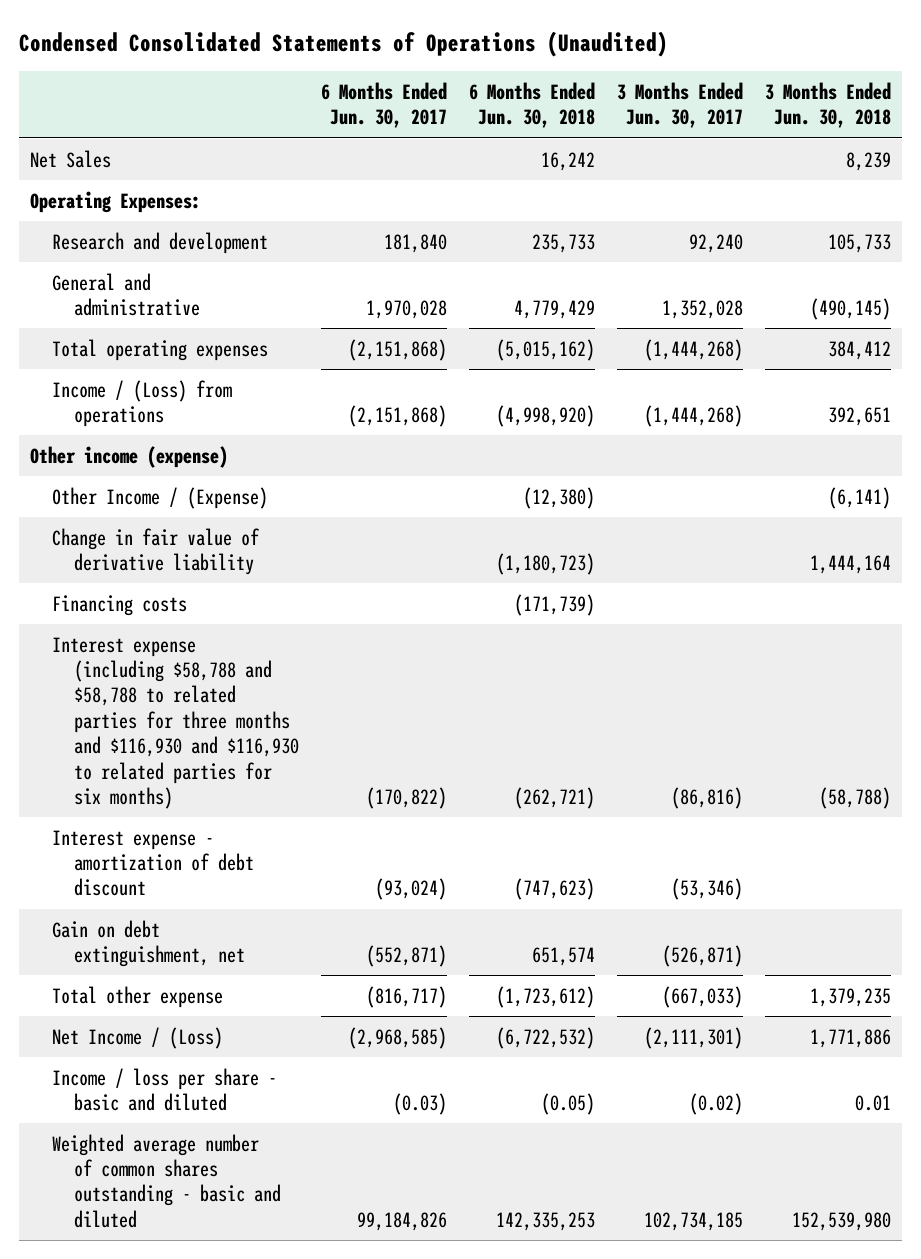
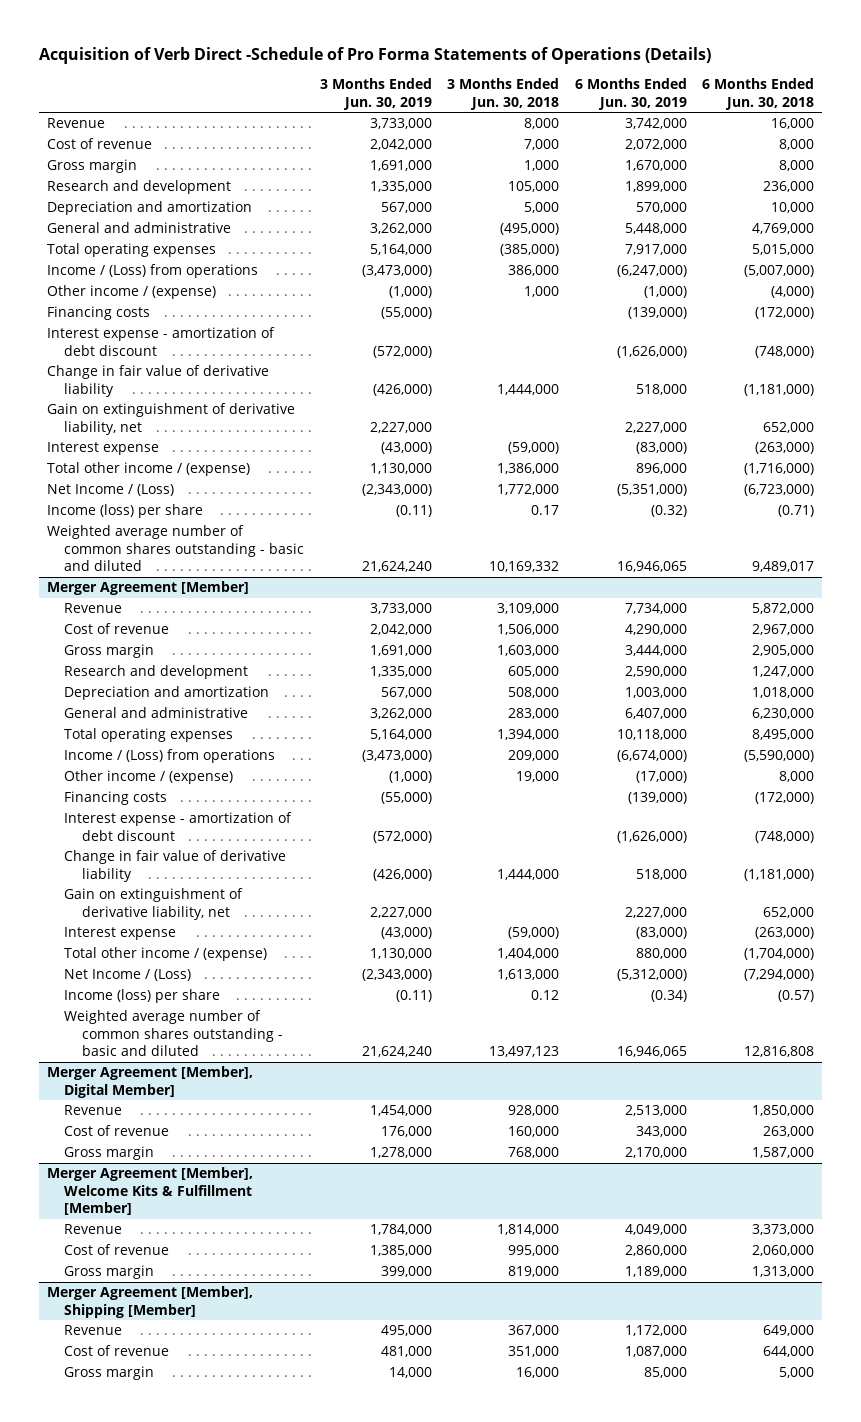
- Condensed Consolidated Statements of Operations (Unaudited)
+ Acquisition of Verb Direct -Schedule of Pro Forma Statements of Operations (Details)
- | 6 Months Ended Jun. 30, 2017 | 6 Months Ended Jun. 30, 2018 | 3 Months Ended Jun. 30, 2017 | 3 Months Ended Jun. 30, 2018
+ | 3 Months Ended Jun. 30, 2019 | 3 Months Ended Jun. 30, 2018 | 6 Months Ended Jun. 30, 2019 | 6 Months Ended Jun. 30, 2018
- Net Sales | | 16,242 | | 8,239
- Operating Expenses:
- Research and development | 181,840 | 235,733 | 92,240 | 105,733
- General and administrative | 1,970,028 | 4,779,429 | 1,352,028 | (490,145)
- Total operating expenses | (2,151,868) | (5,015,162) | (1,444,268) | 384,412
- Income / (Loss) from operations | (2,151,868) | (4,998,920) | (1,444,268) | 392,651
- Other income (expense)
- Other Income / (Expense) | | (12,380) | | (6,141)
- Change in fair value of derivative liability | | (1,180,723) | | 1,444,164
- Financing costs | | (171,739) | |
- Interest expense (including $58,788 and $58,788 to related parties for three months and $116,930 and $116,930 to related parties for six months) | (170,822) | (262,721) | (86,816) | (58,788)
- Interest expense - amortization of debt discount | (93,024) | (747,623) | (53,346) |
- Gain on debt extinguishment, net | (552,871) | 651,574 | (526,871) |
- Total other expense | (816,717) | (1,723,612) | (667,033) | 1,379,235
- Net Income / (Loss) | (2,968,585) | (6,722,532) | (2,111,301) | 1,771,886
- Income / loss per share - basic and diluted | (0.03) | (0.05) | (0.02) | 0.01
- Weighted average number of common shares outstanding - basic and diluted | 99,184,826 | 142,335,253 | 102,734,185 | 152,539,980
+ Revenue | 3,733,000 | 8,000 | 3,742,000 | 16,000
+ Cost of revenue | 2,042,000 | 7,000 | 2,072,000 | 8,000
+ Gross margin | 1,691,000 | 1,000 | 1,670,000 | 8,000
+ Research and development | 1,335,000 | 105,000 | 1,899,000 | 236,000
+ Depreciation and amortization | 567,000 | 5,000 | 570,000 | 10,000
+ General and administrative | 3,262,000 | (495,000) | 5,448,000 | 4,769,000
+ Total operating expenses | 5,164,000 | (385,000) | 7,917,000 | 5,015,000
+ Income / (Loss) from operations | (3,473,000) | 386,000 | (6,247,000) | (5,007,000)
+ Other income / (expense) | (1,000) | 1,000 | (1,000) | (4,000)
+ Financing costs | (55,000) | | (139,000) | (172,000)
+ Interest expense - amortization of debt discount | (572,000) | | (1,626,000) | (748,000)
+ Change in fair value of derivative liability | (426,000) | 1,444,000 | 518,000 | (1,181,000)
+ Gain on extinguishment of derivative liability, net | 2,227,000 | | 2,227,000 | 652,000
+ Interest expense | (43,000) | (59,000) | (83,000) | (263,000)
+ Total other income / (expense) | 1,130,000 | 1,386,000 | 896,000 | (1,716,000)
+ Net Income / (Loss) | (2,343,000) | 1,772,000 | (5,351,000) | (6,723,000)
+ Income (loss) per share | (0.11) | 0.17 | (0.32) | (0.71)
+ Weighted average number of common shares outstanding - basic and diluted | 21,624,240 | 10,169,332 | 16,946,065 | 9,489,017
+ Merger Agreement [Member]
+ Revenue | 3,733,000 | 3,109,000 | 7,734,000 | 5,872,000
+ Cost of revenue | 2,042,000 | 1,506,000 | 4,290,000 | 2,967,000
+ Gross margin | 1,691,000 | 1,603,000 | 3,444,000 | 2,905,000
+ Research and development | 1,335,000 | 605,000 | 2,590,000 | 1,247,000
+ Depreciation and amortization | 567,000 | 508,000 | 1,003,000 | 1,018,000
+ General and administrative | 3,262,000 | 283,000 | 6,407,000 | 6,230,000
+ Total operating expenses | 5,164,000 | 1,394,000 | 10,118,000 | 8,495,000
+ Income / (Loss) from operations | (3,473,000) | 209,000 | (6,674,000) | (5,590,000)
+ Other income / (expense) | (1,000) | 19,000 | (17,000) | 8,000
+ Financing costs | (55,000) | | (139,000) | (172,000)
+ Interest expense - amortization of debt discount | (572,000) | | (1,626,000) | (748,000)
+ Change in fair value of derivative liability | (426,000) | 1,444,000 | 518,000 | (1,181,000)
+ Gain on extinguishment of derivative liability, net | 2,227,000 | | 2,227,000 | 652,000
+ Interest expense | (43,000) | (59,000) | (83,000) | (263,000)
+ Total other income / (expense) | 1,130,000 | 1,404,000 | 880,000 | (1,704,000)
+ Net Income / (Loss) | (2,343,000) | 1,613,000 | (5,312,000) | (7,294,000)
+ Income (loss) per share | (0.11) | 0.12 | (0.34) | (0.57)
+ Weighted average number of common shares outstanding - basic and diluted | 21,624,240 | 13,497,123 | 16,946,065 | 12,816,808
+ Merger Agreement [Member], Digital Member]
+ Revenue | 1,454,000 | 928,000 | 2,513,000 | 1,850,000
+ Cost of revenue | 176,000 | 160,000 | 343,000 | 263,000
+ Gross margin | 1,278,000 | 768,000 | 2,170,000 | 1,587,000
+ Merger Agreement [Member], Welcome Kits & Fulfillment [Member]
+ Revenue | 1,784,000 | 1,814,000 | 4,049,000 | 3,373,000
+ Cost of revenue | 1,385,000 | 995,000 | 2,860,000 | 2,060,000
+ Gross margin | 399,000 | 819,000 | 1,189,000 | 1,313,000
+ Merger Agreement [Member], Shipping [Member]
+ Revenue | 495,000 | 367,000 | 1,172,000 | 649,000
+ Cost of revenue | 481,000 | 351,000 | 1,087,000 | 644,000
+ Gross margin | 14,000 | 16,000 | 85,000 | 5,000

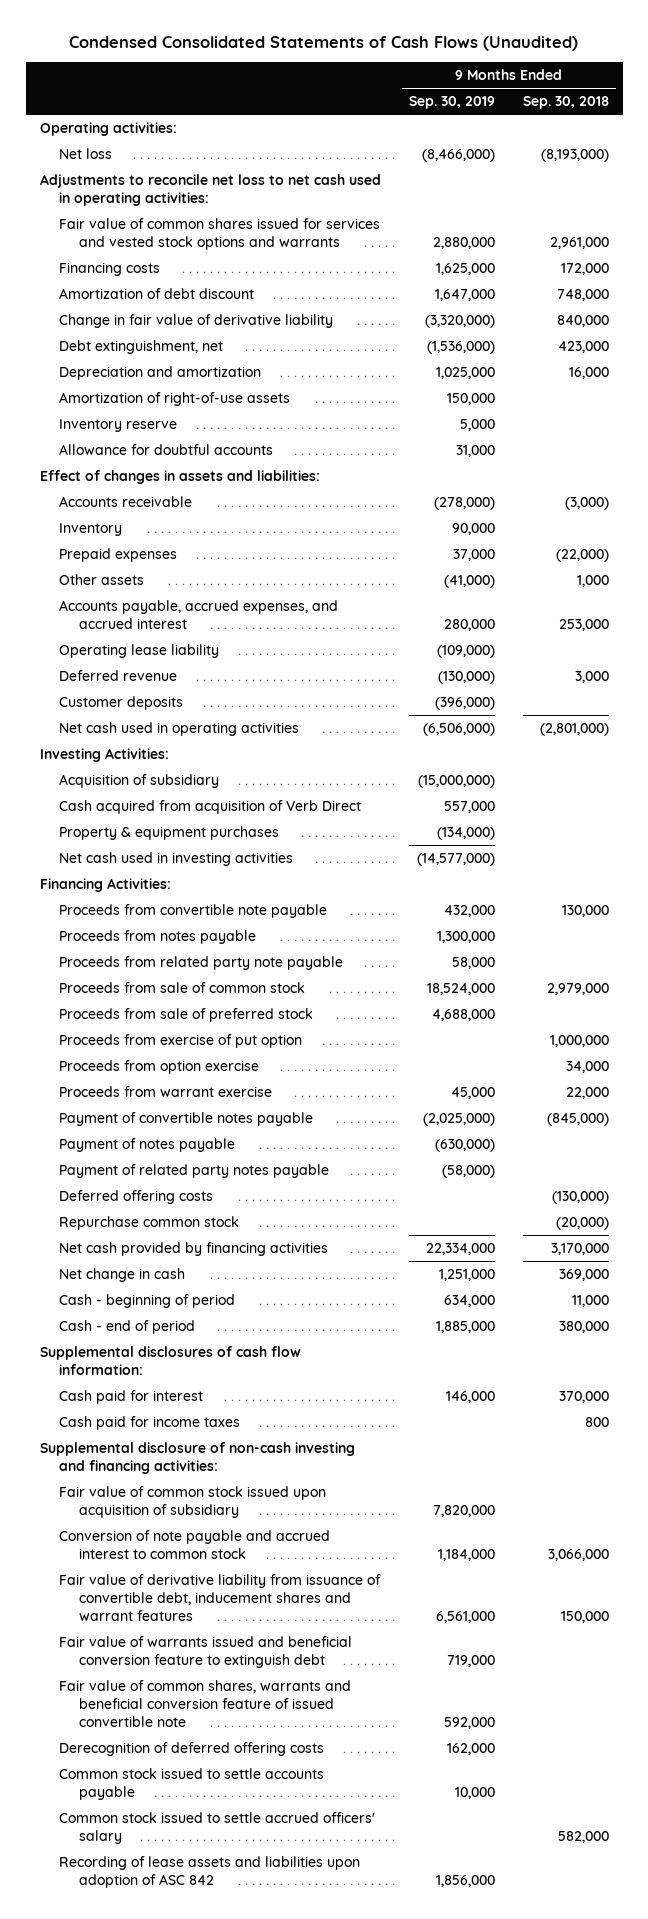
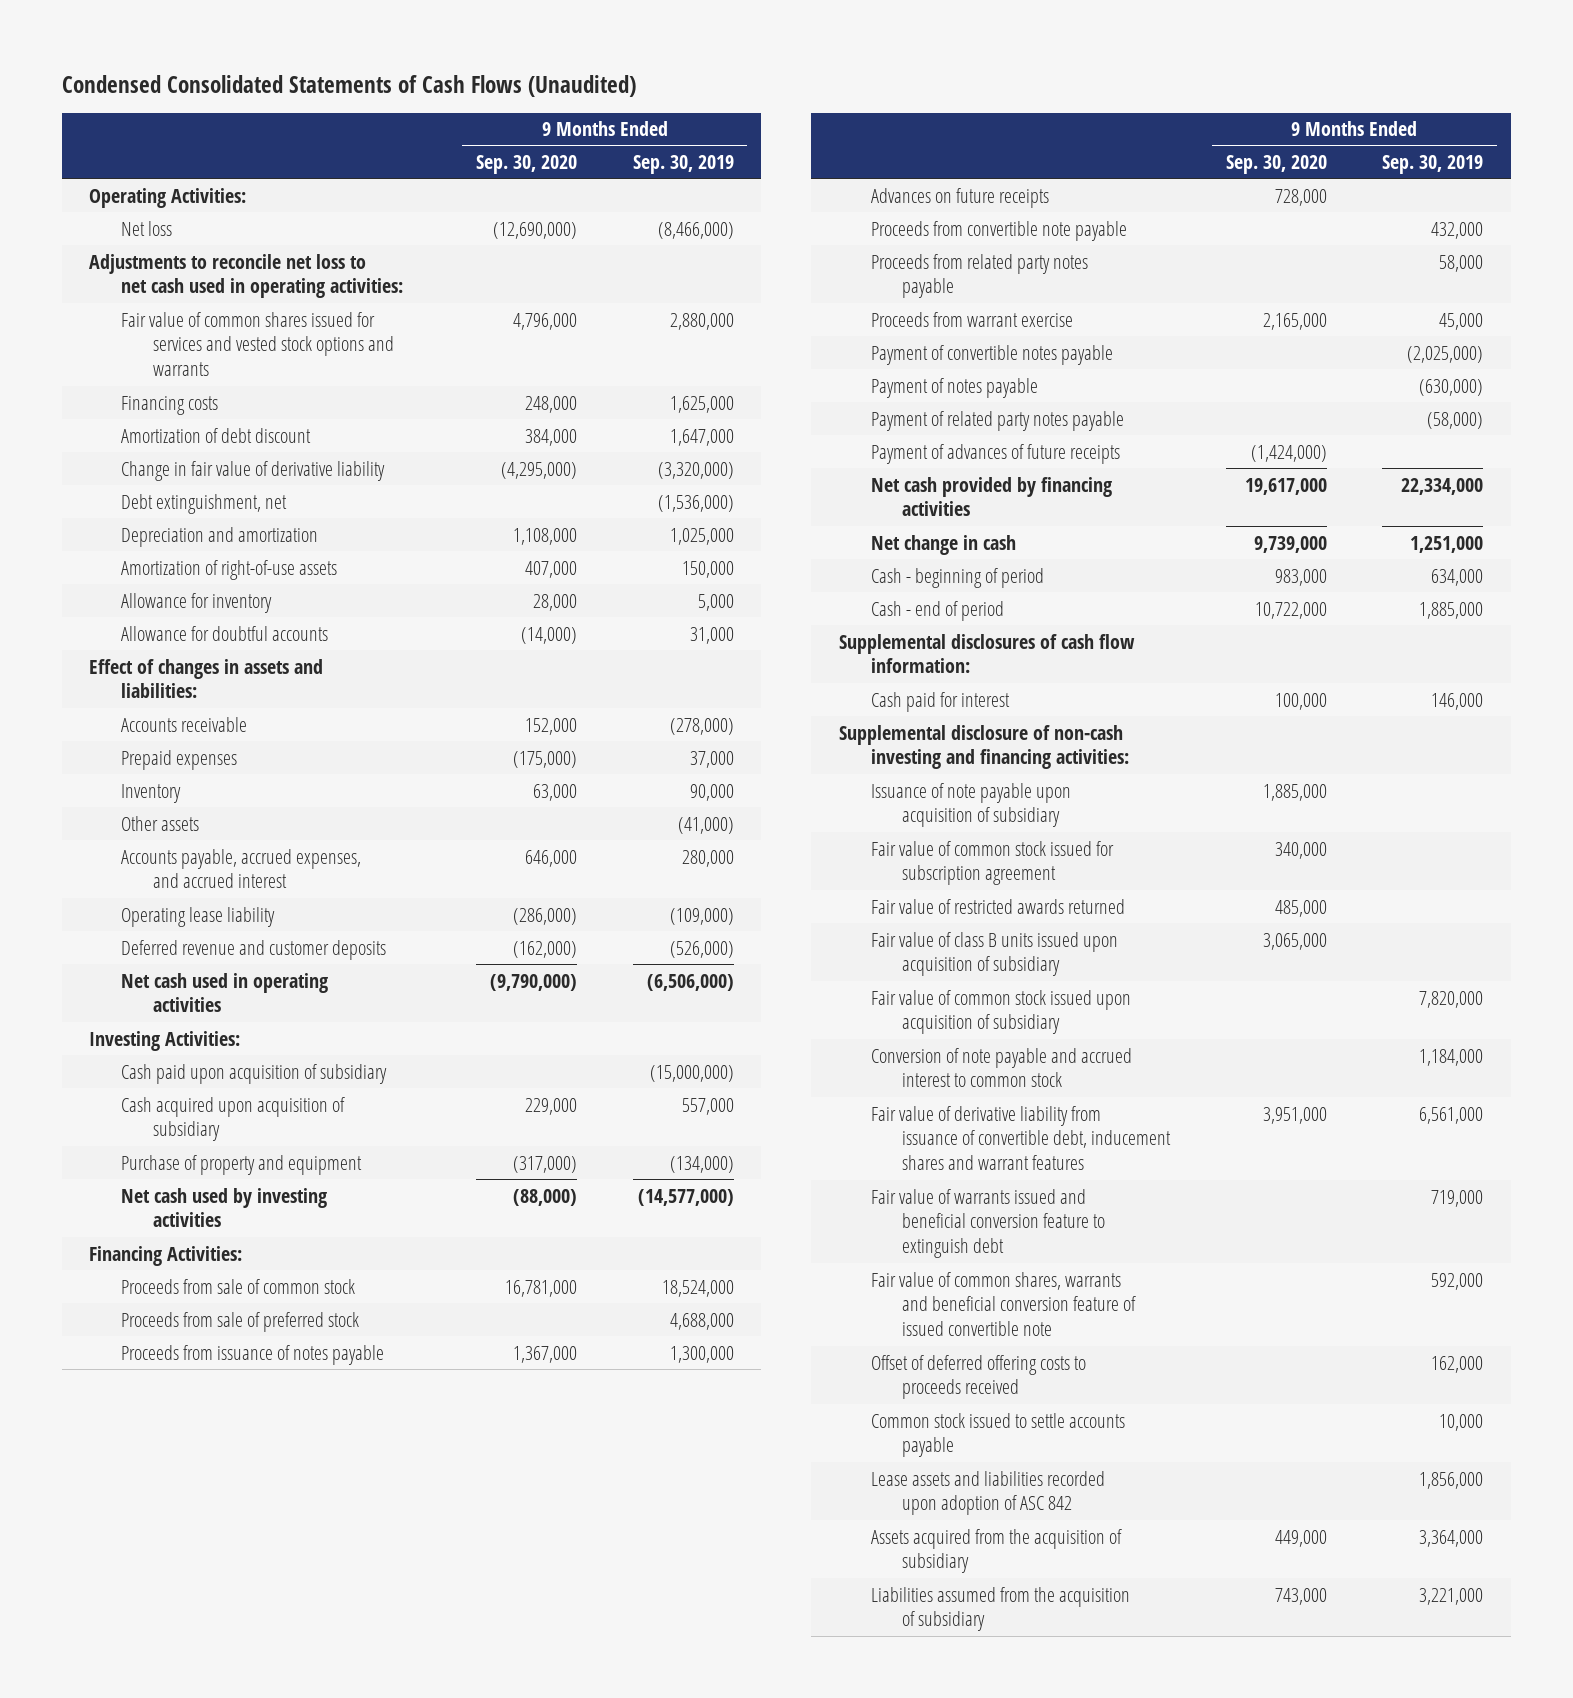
- | 9 Months Ended Sep. 30, 2019 | 9 Months Ended Sep. 30, 2018
+ | 9 Months Ended Sep. 30, 2020 | 9 Months Ended Sep. 30, 2019
- Operating activities:
+ Operating Activities:
- Inventory reserve | 5,000 |
+ Allowance for inventory | 28,000 | 5,000
moved down: Inventory | 63,000 | 90,000
- Deferred revenue | (130,000) | 3,000
- Customer deposits | (396,000) |
+ Deferred revenue and customer deposits | (162,000) | (526,000)
- Acquisition of subsidiary | (15,000,000) |
- Cash acquired from acquisition of Verb Direct | 557,000 |
- Property & equipment purchases | (134,000) |
- Net cash used in investing activities | (14,577,000) |
+ Cash paid upon acquisition of subsidiary | | (15,000,000)
+ Cash acquired upon acquisition of subsidiary | 229,000 | 557,000
+ Purchase of property and equipment | (317,000) | (134,000)
+ Net cash used by investing activities | (88,000) | (14,577,000)
- Proceeds from notes payable | 1,300,000 |
- Proceeds from related party note payable | 58,000 |
- Proceeds from exercise of put option | | 1,000,000
- Proceeds from option exercise | | 34,000
+ Proceeds from issuance of notes payable | 1,367,000 | 1,300,000
+ Advances on future receipts | 728,000 |
moved down: Proceeds from convertible note payable | | 432,000
+ Proceeds from related party notes payable | | 58,000
- Deferred offering costs | | (130,000)
- Repurchase common stock | | (20,000)
+ Payment of advances of future receipts | (1,424,000) |
- Cash paid for income taxes | | 800
+ Issuance of note payable upon acquisition of subsidiary | 1,885,000 |
+ Fair value of common stock issued for subscription agreement | 340,000 |
+ Fair value of restricted awards returned | 485,000 |
+ Fair value of class B units issued upon acquisition of subsidiary | 3,065,000 |
- Derecognition of deferred offering costs | 162,000 |
+ Offset of deferred offering costs to proceeds received | | 162,000
- Common stock issued to settle accrued officers' salary | | 582,000
- Recording of lease assets and liabilities upon adoption of ASC 842 | 1,856,000 |
+ Lease assets and liabilities recorded upon adoption of ASC 842 | | 1,856,000
+ Assets acquired from the acquisition of subsidiary | 449,000 | 3,364,000
+ Liabilities assumed from the acquisition of subsidiary | 743,000 | 3,221,000

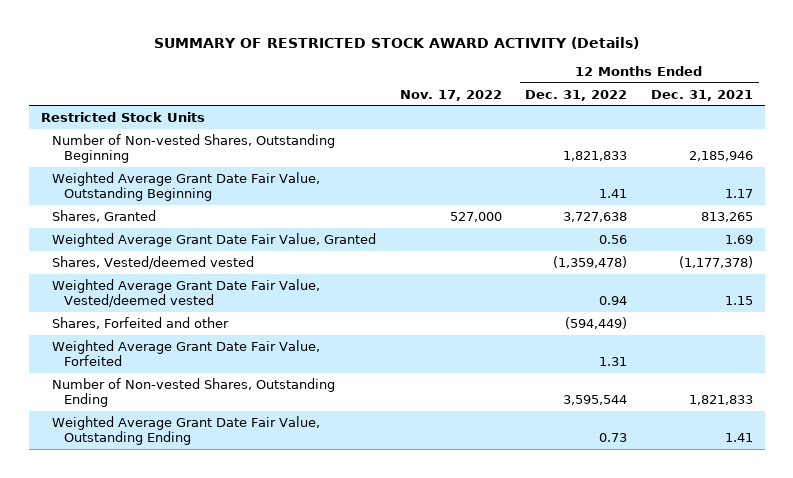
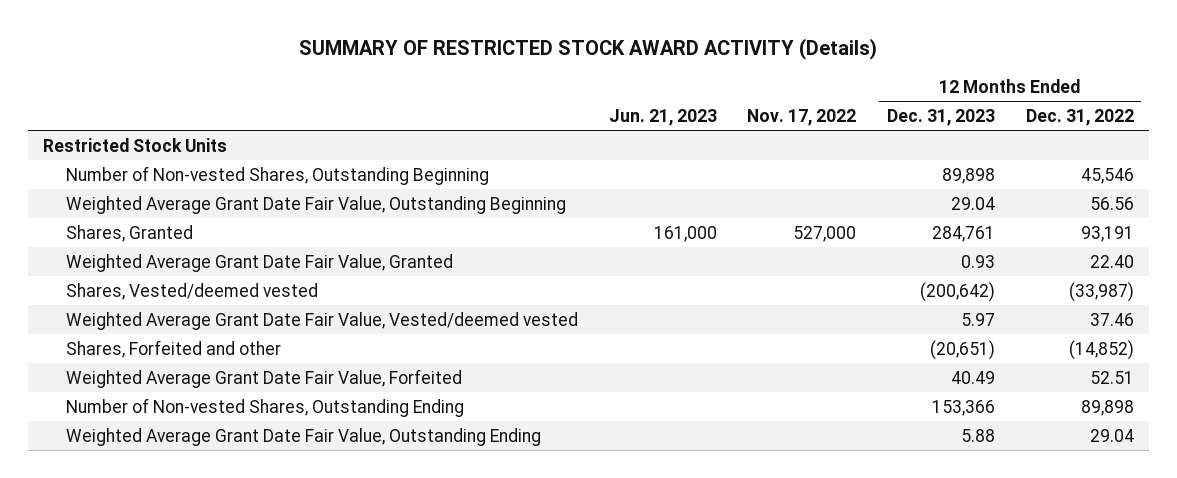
- | Nov. 17, 2022 | 12 Months Ended Dec. 31, 2022 | 12 Months Ended Dec. 31, 2021
+ | Jun. 21, 2023 | Nov. 17, 2022 | 12 Months Ended Dec. 31, 2023 | 12 Months Ended Dec. 31, 2022
- Number of Non-vested Shares, Outstanding Beginning | | 1,821,833 | 2,185,946
- Weighted Average Grant Date Fair Value, Outstanding Beginning | | 1.41 | 1.17
- Shares, Granted | 527,000 | 3,727,638 | 813,265
- Weighted Average Grant Date Fair Value, Granted | | 0.56 | 1.69
- Shares, Vested/deemed vested | | (1,359,478) | (1,177,378)
- Weighted Average Grant Date Fair Value, Vested/deemed vested | | 0.94 | 1.15
- Shares, Forfeited and other | | (594,449) |
- Weighted Average Grant Date Fair Value, Forfeited | | 1.31 |
- Number of Non-vested Shares, Outstanding Ending | | 3,595,544 | 1,821,833
- Weighted Average Grant Date Fair Value, Outstanding Ending | | 0.73 | 1.41
+ Number of Non-vested Shares, Outstanding Beginning | | | 89,898 | 45,546
+ Weighted Average Grant Date Fair Value, Outstanding Beginning | | | 29.04 | 56.56
+ Shares, Granted | 161,000 | 527,000 | 284,761 | 93,191
+ Weighted Average Grant Date Fair Value, Granted | | | 0.93 | 22.40
+ Shares, Vested/deemed vested | | | (200,642) | (33,987)
+ Weighted Average Grant Date Fair Value, Vested/deemed vested | | | 5.97 | 37.46
+ Shares, Forfeited and other | | | (20,651) | (14,852)
+ Weighted Average Grant Date Fair Value, Forfeited | | | 40.49 | 52.51
+ Number of Non-vested Shares, Outstanding Ending | | | 153,366 | 89,898
+ Weighted Average Grant Date Fair Value, Outstanding Ending | | | 5.88 | 29.04

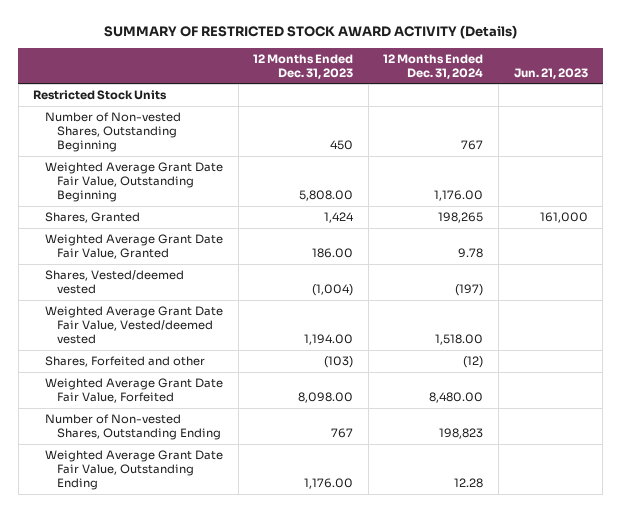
- | Jun. 21, 2023 | Nov. 17, 2022 | 12 Months Ended Dec. 31, 2023 | 12 Months Ended Dec. 31, 2022
+ | 12 Months Ended Dec. 31, 2023 | 12 Months Ended Dec. 31, 2024 | Jun. 21, 2023
- Number of Non-vested Shares, Outstanding Beginning | | | 89,898 | 45,546
- Weighted Average Grant Date Fair Value, Outstanding Beginning | | | 29.04 | 56.56
- Shares, Granted | 161,000 | 527,000 | 284,761 | 93,191
- Weighted Average Grant Date Fair Value, Granted | | | 0.93 | 22.40
- Shares, Vested/deemed vested | | | (200,642) | (33,987)
- Weighted Average Grant Date Fair Value, Vested/deemed vested | | | 5.97 | 37.46
- Shares, Forfeited and other | | | (20,651) | (14,852)
- Weighted Average Grant Date Fair Value, Forfeited | | | 40.49 | 52.51
- Number of Non-vested Shares, Outstanding Ending | | | 153,366 | 89,898
- Weighted Average Grant Date Fair Value, Outstanding Ending | | | 5.88 | 29.04
+ Number of Non-vested Shares, Outstanding Beginning | 450 | 767 |
+ Weighted Average Grant Date Fair Value, Outstanding Beginning | 5,808.00 | 1,176.00 |
+ Shares, Granted | 1,424 | 198,265 | 161,000
+ Weighted Average Grant Date Fair Value, Granted | 186.00 | 9.78 |
+ Shares, Vested/deemed vested | (1,004) | (197) |
+ Weighted Average Grant Date Fair Value, Vested/deemed vested | 1,194.00 | 1,518.00 |
+ Shares, Forfeited and other | (103) | (12) |
+ Weighted Average Grant Date Fair Value, Forfeited | 8,098.00 | 8,480.00 |
+ Number of Non-vested Shares, Outstanding Ending | 767 | 198,823 |
+ Weighted Average Grant Date Fair Value, Outstanding Ending | 1,176.00 | 12.28 |

